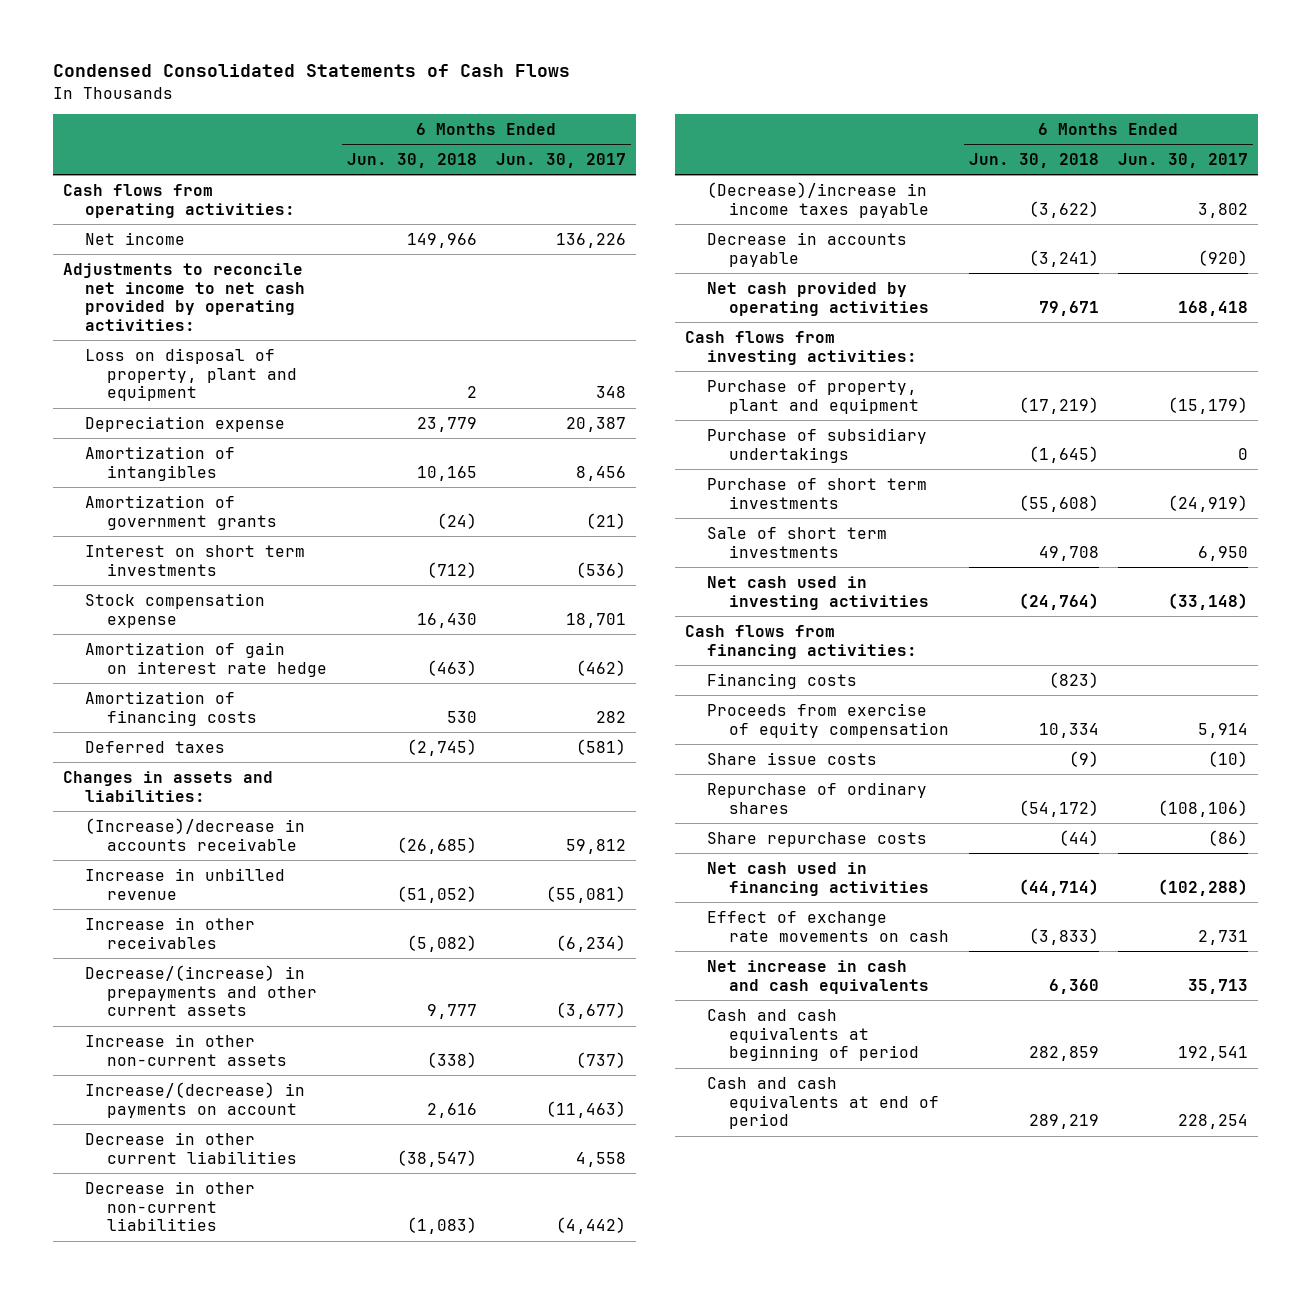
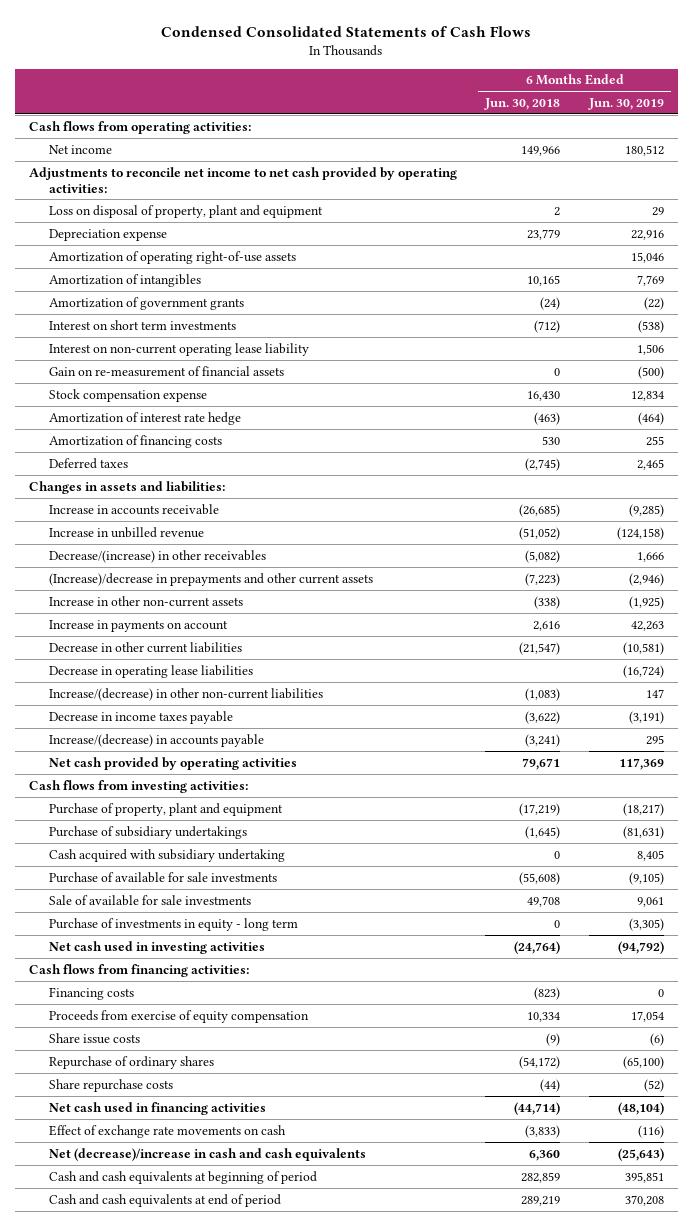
- | 6 Months Ended Jun. 30, 2018 | 6 Months Ended Jun. 30, 2017
+ | 6 Months Ended Jun. 30, 2018 | 6 Months Ended Jun. 30, 2019
+ Amortization of operating right-of-use assets | | 15,046
+ Interest on non-current operating lease liability | | 1,506
+ Gain on re-measurement of financial assets | 0 | (500)
- Amortization of gain on interest rate hedge | (463) | (462)
+ Amortization of interest rate hedge | (463) | (464)
- (Increase)/decrease in accounts receivable | (26,685) | 59,812
+ Increase in accounts receivable | (26,685) | (9,285)
- Increase in other receivables | (5,082) | (6,234)
- Decrease/(increase) in prepayments and other current assets | 9,777 | (3,677)
+ Decrease/(increase) in other receivables | (5,082) | 1,666
+ (Increase)/decrease in prepayments and other current assets | (7,223) | (2,946)
- Increase/(decrease) in payments on account | 2,616 | (11,463)
- Decrease in other current liabilities | (38,547) | 4,558
- Decrease in other non-current liabilities | (1,083) | (4,442)
- (Decrease)/increase in income taxes payable | (3,622) | 3,802
- Decrease in accounts payable | (3,241) | (920)
+ Increase in payments on account | 2,616 | 42,263
+ Decrease in other current liabilities | (21,547) | (10,581)
+ Decrease in operating lease liabilities | | (16,724)
+ Increase/(decrease) in other non-current liabilities | (1,083) | 147
+ Decrease in income taxes payable | (3,622) | (3,191)
+ Increase/(decrease) in accounts payable | (3,241) | 295
- Purchase of short term investments | (55,608) | (24,919)
- Sale of short term investments | 49,708 | 6,950
+ Cash acquired with subsidiary undertaking | 0 | 8,405
+ Purchase of available for sale investments | (55,608) | (9,105)
+ Sale of available for sale investments | 49,708 | 9,061
+ Purchase of investments in equity - long term | 0 | (3,305)
- Net increase in cash and cash equivalents | 6,360 | 35,713
+ Net (decrease)/increase in cash and cash equivalents | 6,360 | (25,643)

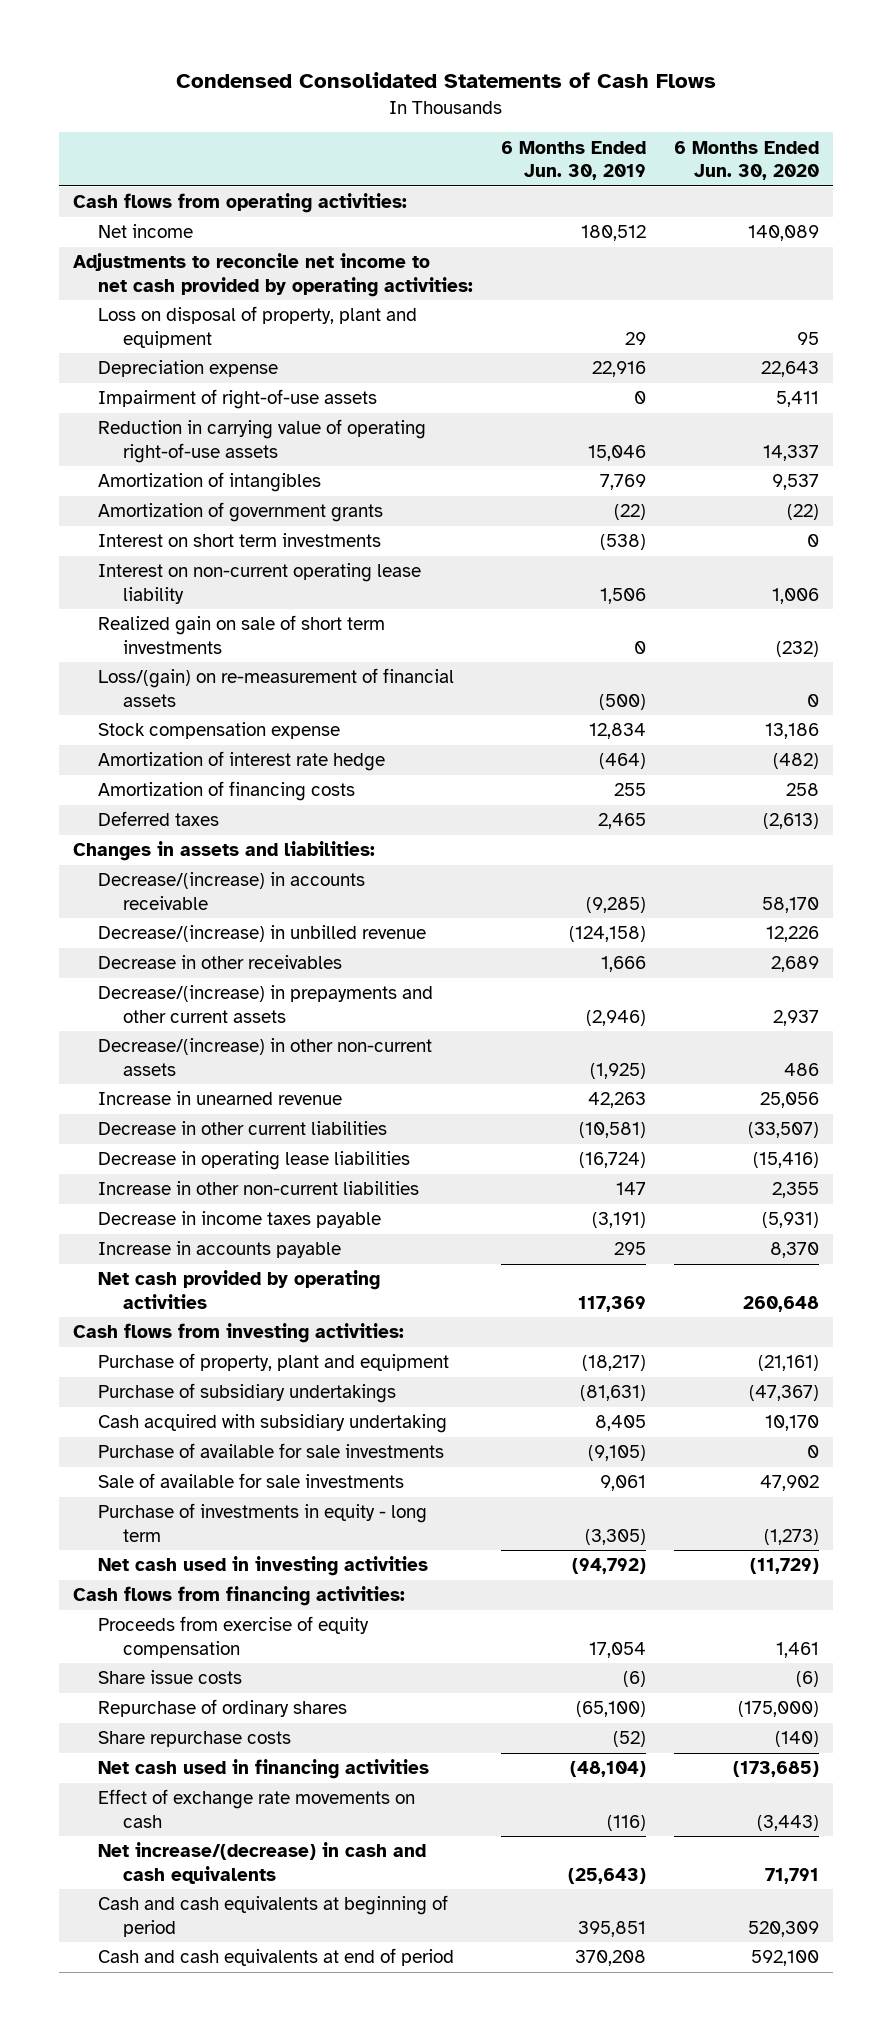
- | 6 Months Ended Jun. 30, 2018 | 6 Months Ended Jun. 30, 2019
+ | 6 Months Ended Jun. 30, 2019 | 6 Months Ended Jun. 30, 2020
- Amortization of operating right-of-use assets | | 15,046
+ Impairment of right-of-use assets | 0 | 5,411
+ Reduction in carrying value of operating right-of-use assets | 15,046 | 14,337
- Gain on re-measurement of financial assets | 0 | (500)
+ Realized gain on sale of short term investments | 0 | (232)
+ Loss/(gain) on re-measurement of financial assets | (500) | 0
- Increase in accounts receivable | (26,685) | (9,285)
- Increase in unbilled revenue | (51,052) | (124,158)
- Decrease/(increase) in other receivables | (5,082) | 1,666
- (Increase)/decrease in prepayments and other current assets | (7,223) | (2,946)
- Increase in other non-current assets | (338) | (1,925)
- Increase in payments on account | 2,616 | 42,263
+ Decrease/(increase) in accounts receivable | (9,285) | 58,170
+ Decrease/(increase) in unbilled revenue | (124,158) | 12,226
+ Decrease in other receivables | 1,666 | 2,689
+ Decrease/(increase) in prepayments and other current assets | (2,946) | 2,937
+ Decrease/(increase) in other non-current assets | (1,925) | 486
+ Increase in unearned revenue | 42,263 | 25,056
- Increase/(decrease) in other non-current liabilities | (1,083) | 147
+ Increase in other non-current liabilities | 147 | 2,355
- Increase/(decrease) in accounts payable | (3,241) | 295
+ Increase in accounts payable | 295 | 8,370
- Financing costs | (823) | 0
- Net (decrease)/increase in cash and cash equivalents | 6,360 | (25,643)
+ Net increase/(decrease) in cash and cash equivalents | (25,643) | 71,791

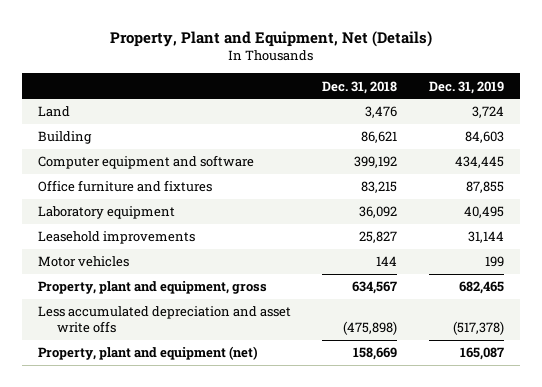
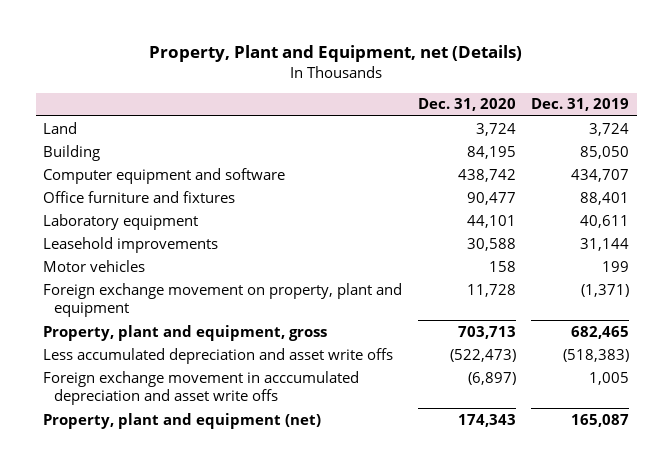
- Property, Plant and Equipment, Net (Details)
+ Property, Plant and Equipment, net (Details)
- | Dec. 31, 2018 | Dec. 31, 2019
+ | Dec. 31, 2020 | Dec. 31, 2019
- Building | 86,621 | 84,603
- Computer equipment and software | 399,192 | 434,445
- Office furniture and fixtures | 83,215 | 87,855
- Laboratory equipment | 36,092 | 40,495
+ Building | 84,195 | 85,050
+ Computer equipment and software | 438,742 | 434,707
+ Office furniture and fixtures | 90,477 | 88,401
+ Laboratory equipment | 44,101 | 40,611
+ Foreign exchange movement on property, plant and equipment | 11,728 | (1,371)
- Less accumulated depreciation and asset write offs | (475,898) | (517,378)
+ Less accumulated depreciation and asset write offs | (522,473) | (518,383)
+ Foreign exchange movement in acccumulated depreciation and asset write offs | (6,897) | 1,005

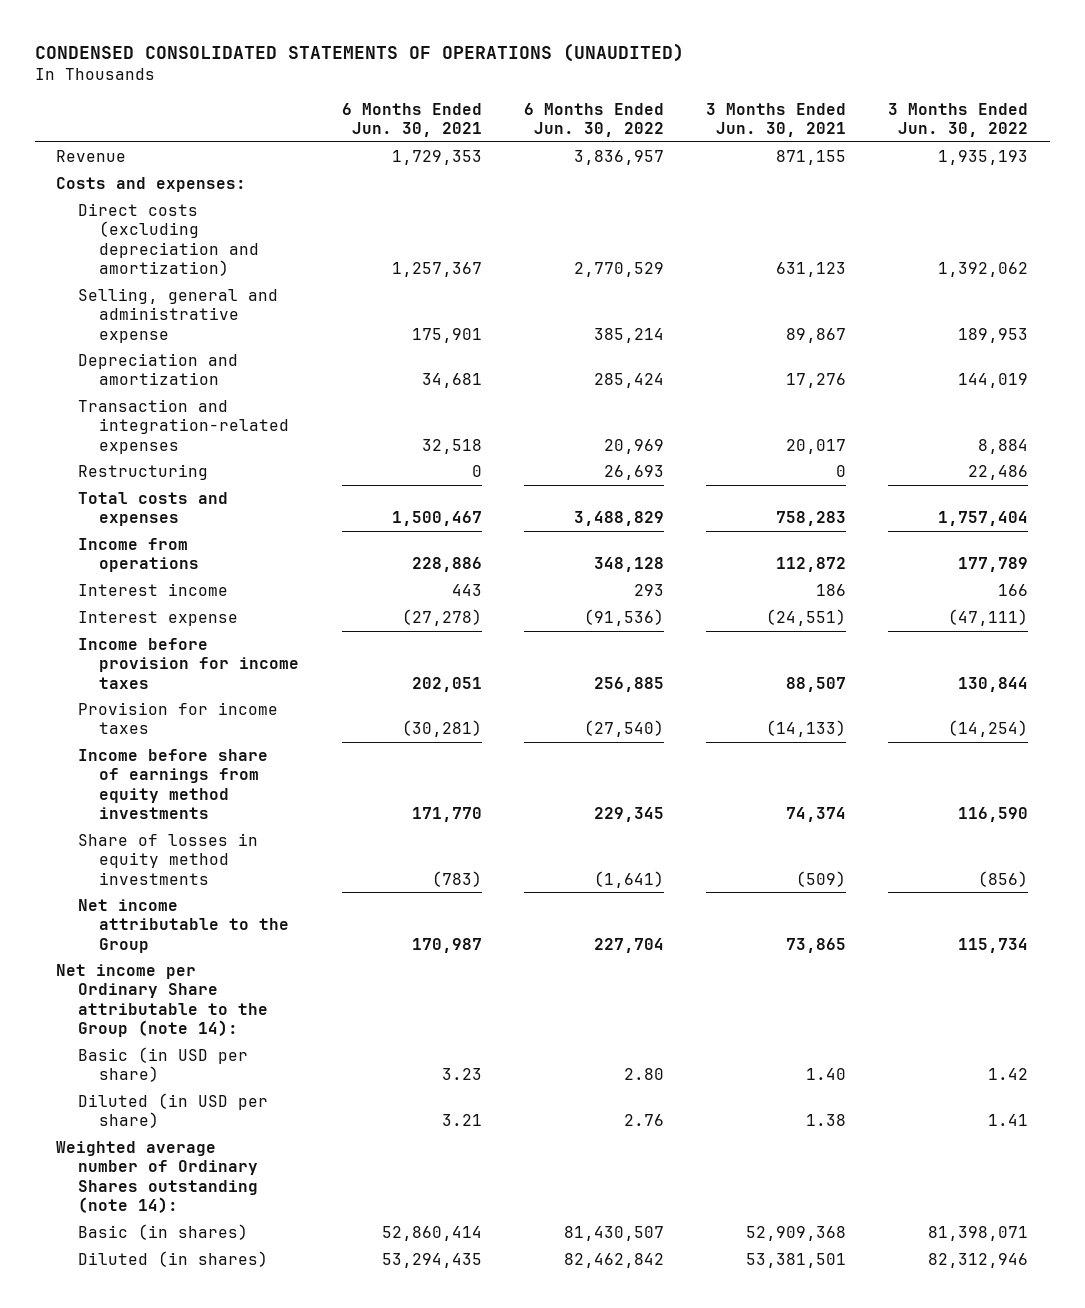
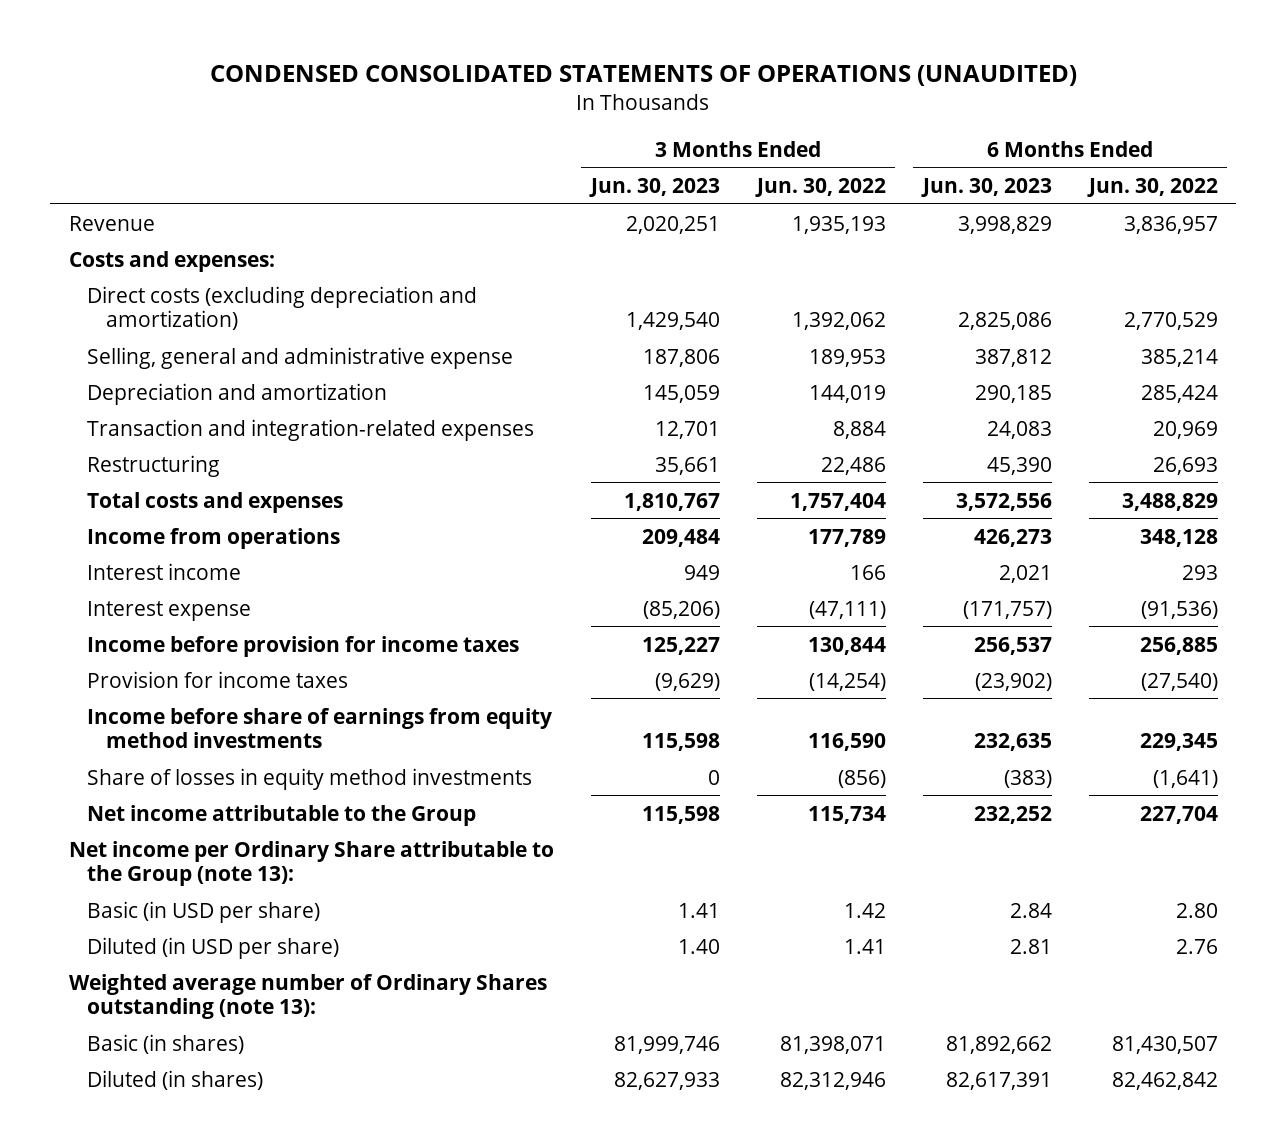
- | 6 Months Ended Jun. 30, 2021 | 6 Months Ended Jun. 30, 2022 | 3 Months Ended Jun. 30, 2021 | 3 Months Ended Jun. 30, 2022
+ | 3 Months Ended Jun. 30, 2023 | 3 Months Ended Jun. 30, 2022 | 6 Months Ended Jun. 30, 2023 | 6 Months Ended Jun. 30, 2022
- Net income per Ordinary Share attributable to the Group (note 14):
+ Net income per Ordinary Share attributable to the Group (note 13):
- Weighted average number of Ordinary Shares outstanding (note 14):
+ Weighted average number of Ordinary Shares outstanding (note 13):

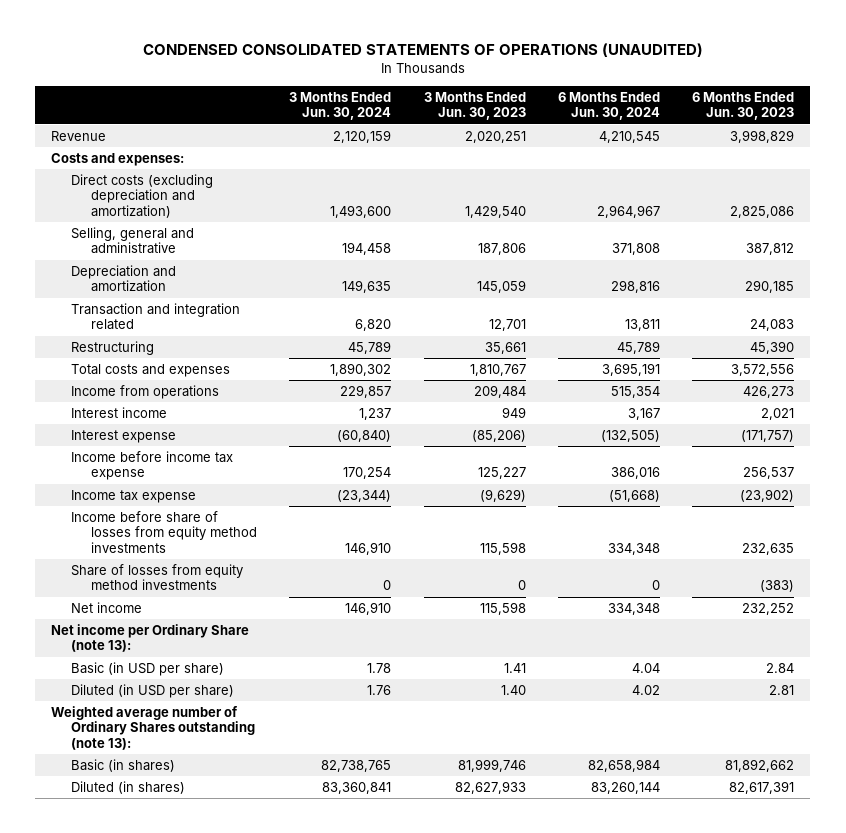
- | 3 Months Ended Jun. 30, 2023 | 3 Months Ended Jun. 30, 2022 | 6 Months Ended Jun. 30, 2023 | 6 Months Ended Jun. 30, 2022
+ | 3 Months Ended Jun. 30, 2024 | 3 Months Ended Jun. 30, 2023 | 6 Months Ended Jun. 30, 2024 | 6 Months Ended Jun. 30, 2023
- Selling, general and administrative expense | 187,806 | 189,953 | 387,812 | 385,214
+ Selling, general and administrative | 194,458 | 187,806 | 371,808 | 387,812
- Transaction and integration-related expenses | 12,701 | 8,884 | 24,083 | 20,969
+ Transaction and integration related | 6,820 | 12,701 | 13,811 | 24,083
- Income before provision for income taxes | 125,227 | 130,844 | 256,537 | 256,885
- Provision for income taxes | (9,629) | (14,254) | (23,902) | (27,540)
- Income before share of earnings from equity method investments | 115,598 | 116,590 | 232,635 | 229,345
- Share of losses in equity method investments | 0 | (856) | (383) | (1,641)
- Net income attributable to the Group | 115,598 | 115,734 | 232,252 | 227,704
- Net income per Ordinary Share attributable to the Group (note 13):
+ Income before income tax expense | 170,254 | 125,227 | 386,016 | 256,537
+ Income tax expense | (23,344) | (9,629) | (51,668) | (23,902)
+ Income before share of losses from equity method investments | 146,910 | 115,598 | 334,348 | 232,635
+ Share of losses from equity method investments | 0 | 0 | 0 | (383)
+ Net income | 146,910 | 115,598 | 334,348 | 232,252
+ Net income per Ordinary Share (note 13):

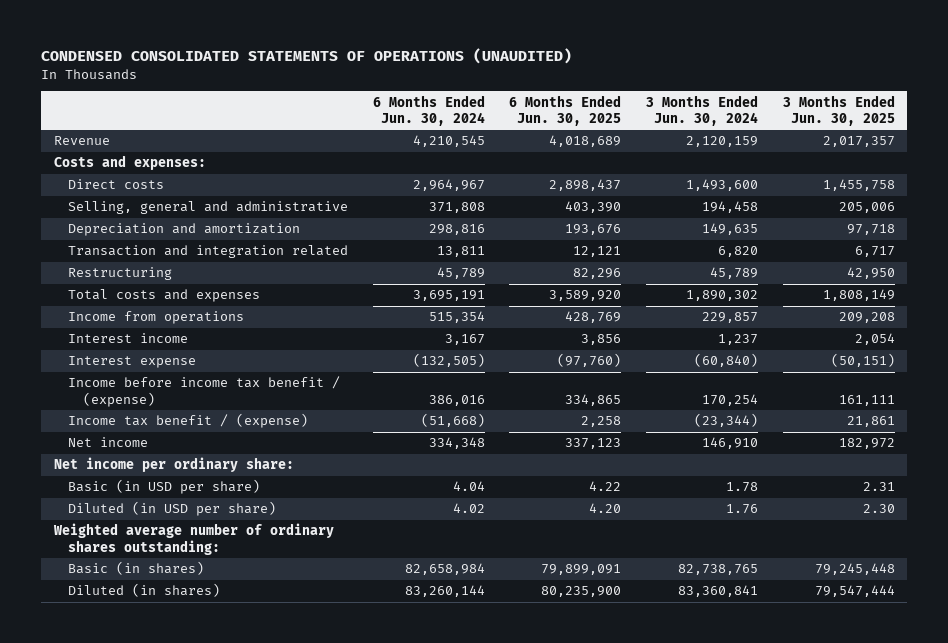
- | 3 Months Ended Jun. 30, 2024 | 3 Months Ended Jun. 30, 2023 | 6 Months Ended Jun. 30, 2024 | 6 Months Ended Jun. 30, 2023
+ | 6 Months Ended Jun. 30, 2024 | 6 Months Ended Jun. 30, 2025 | 3 Months Ended Jun. 30, 2024 | 3 Months Ended Jun. 30, 2025
- Direct costs (excluding depreciation and amortization) | 1,493,600 | 1,429,540 | 2,964,967 | 2,825,086
+ Direct costs | 2,964,967 | 2,898,437 | 1,493,600 | 1,455,758
- Income before income tax expense | 170,254 | 125,227 | 386,016 | 256,537
- Income tax expense | (23,344) | (9,629) | (51,668) | (23,902)
- Income before share of losses from equity method investments | 146,910 | 115,598 | 334,348 | 232,635
- Share of losses from equity method investments | 0 | 0 | 0 | (383)
+ Income before income tax benefit / (expense) | 386,016 | 334,865 | 170,254 | 161,111
+ Income tax benefit / (expense) | (51,668) | 2,258 | (23,344) | 21,861
- Net income per Ordinary Share (note 13):
+ Net income per ordinary share:
- Weighted average number of Ordinary Shares outstanding (note 13):
+ Weighted average number of ordinary shares outstanding:

